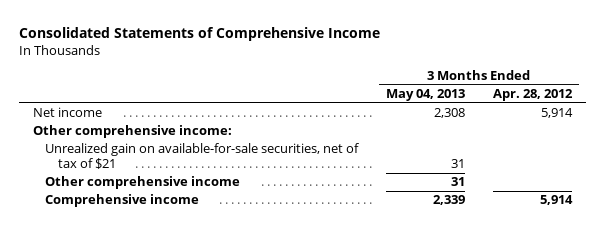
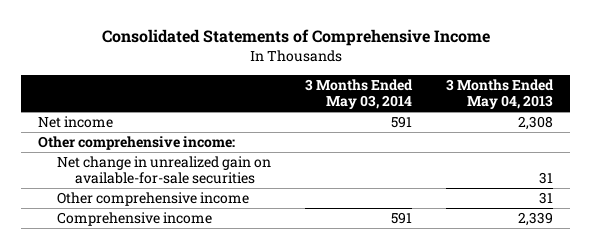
- | 3 Months Ended May 04, 2013 | 3 Months Ended Apr. 28, 2012
+ | 3 Months Ended May 03, 2014 | 3 Months Ended May 04, 2013
- Unrealized gain on available-for-sale securities, net of tax of $21 | 31 |
+ Net change in unrealized gain on available-for-sale securities | | 31

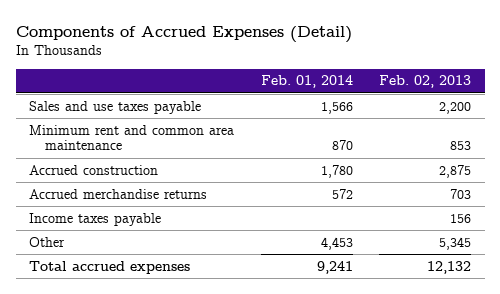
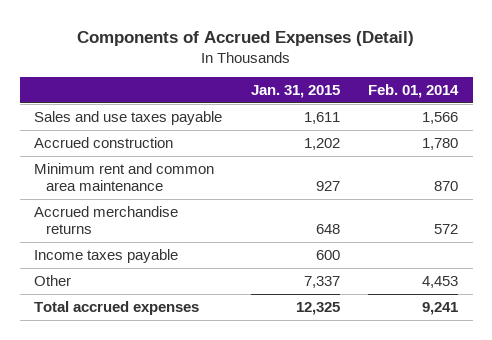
- | Feb. 01, 2014 | Feb. 02, 2013
+ | Jan. 31, 2015 | Feb. 01, 2014
moved down: Minimum rent and common area maintenance | 927 | 870

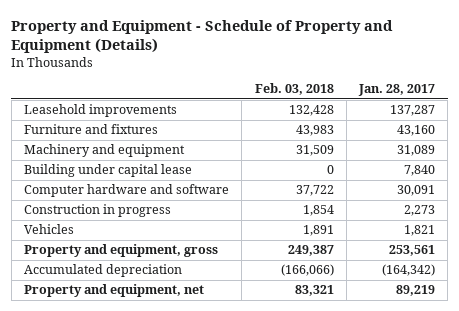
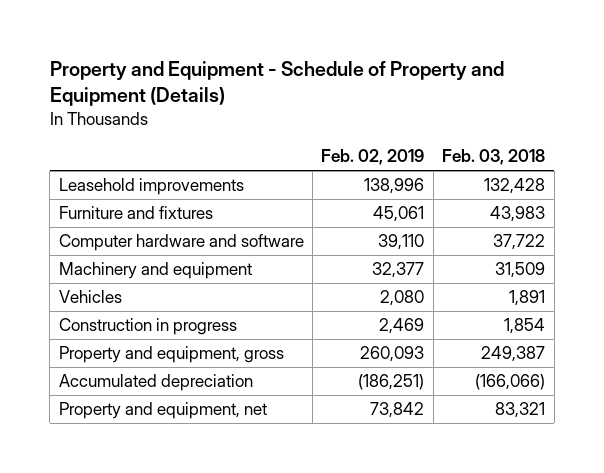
- | Feb. 03, 2018 | Jan. 28, 2017
+ | Feb. 02, 2019 | Feb. 03, 2018
- Building under capital lease | 0 | 7,840
moved down: Machinery and equipment | 32,377 | 31,509
moved down: Construction in progress | 2,469 | 1,854

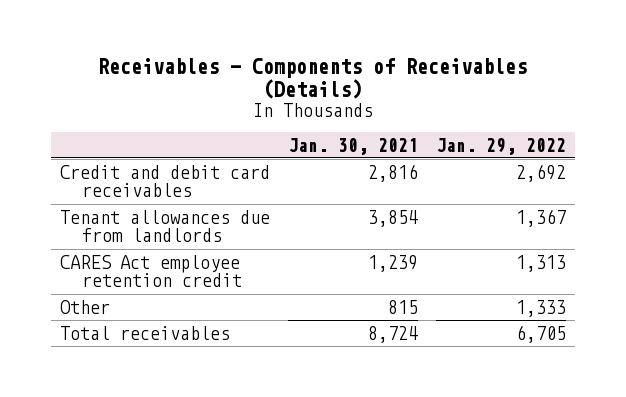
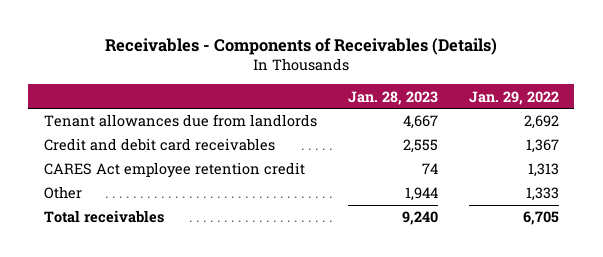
- | Jan. 30, 2021 | Jan. 29, 2022
+ | Jan. 28, 2023 | Jan. 29, 2022
- Credit and debit card receivables | 2,816 | 2,692
- Tenant allowances due from landlords | 3,854 | 1,367
+ Tenant allowances due from landlords | 4,667 | 2,692
+ Credit and debit card receivables | 2,555 | 1,367

